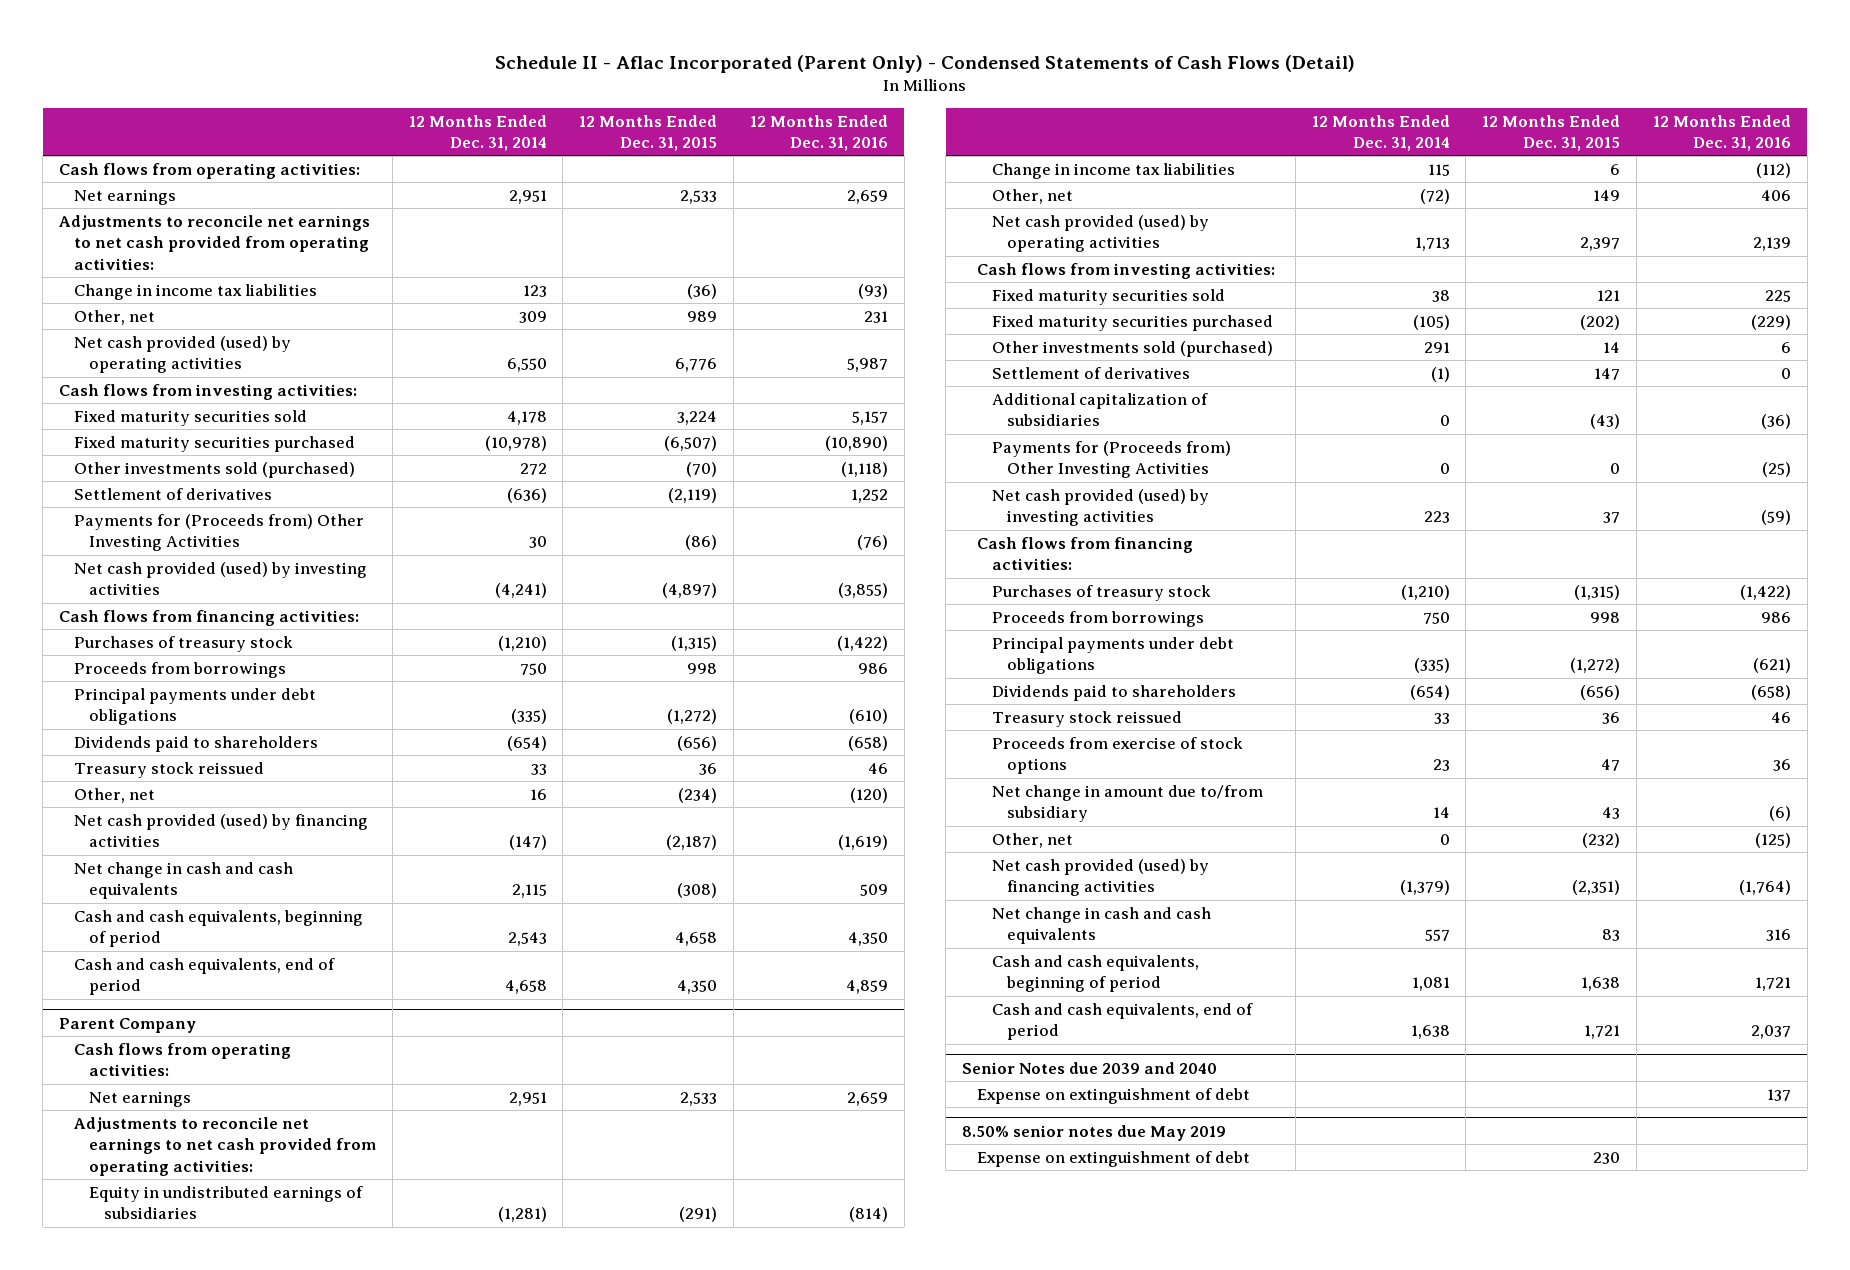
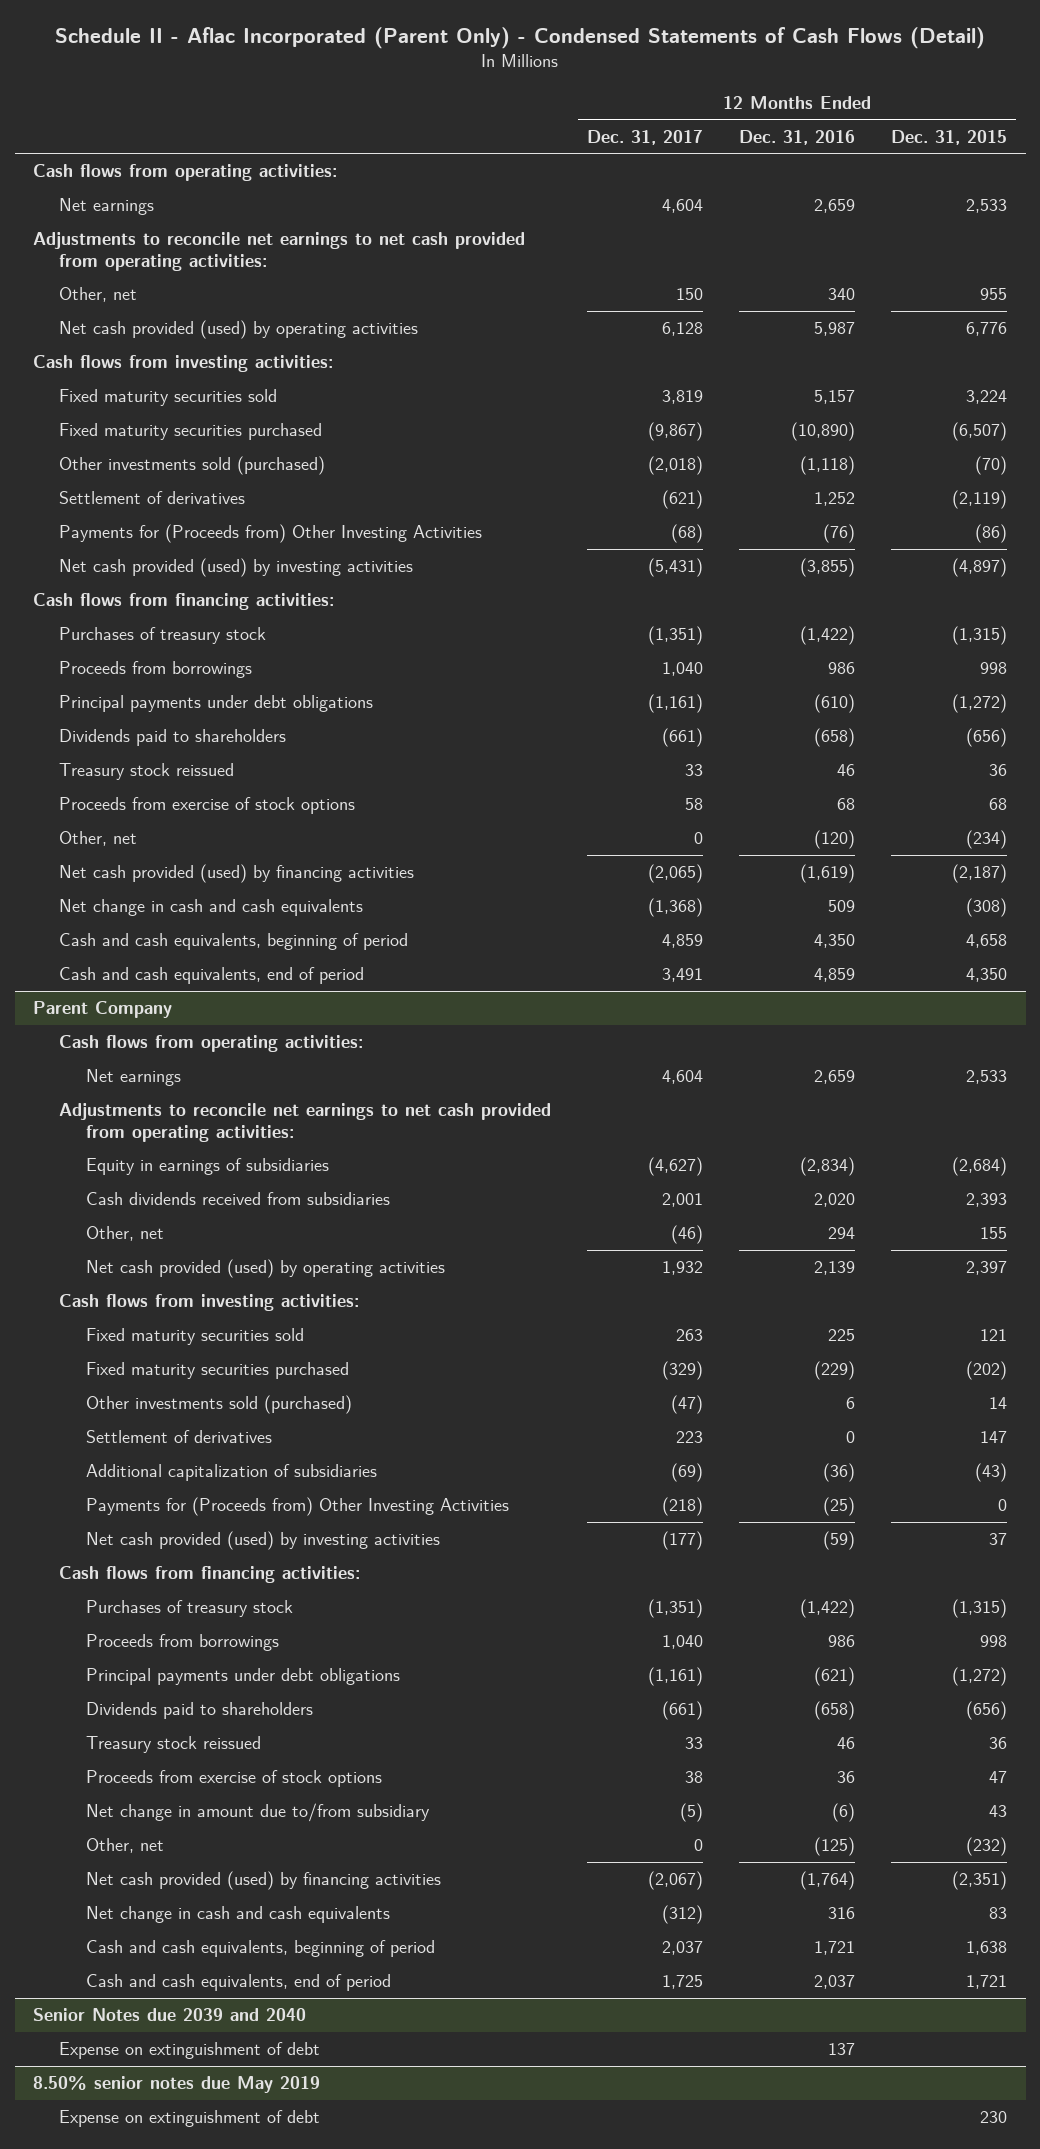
- | 12 Months Ended Dec. 31, 2014 | 12 Months Ended Dec. 31, 2015 | 12 Months Ended Dec. 31, 2016
+ | 12 Months Ended Dec. 31, 2017 | 12 Months Ended Dec. 31, 2016 | 12 Months Ended Dec. 31, 2015
- Change in income tax liabilities | 123 | (36) | (93)
- Other, net | 309 | 989 | 231
+ Other, net | 150 | 340 | 955
+ Proceeds from exercise of stock options | 58 | 68 | 68
@ Parent Company
- Equity in undistributed earnings of subsidiaries | (1,281) | (291) | (814)
- Change in income tax liabilities | 115 | 6 | (112)
- Other, net | (72) | 149 | 406
+ Equity in earnings of subsidiaries | (4,627) | (2,834) | (2,684)
+ Cash dividends received from subsidiaries | 2,001 | 2,020 | 2,393
+ Other, net | (46) | 294 | 155

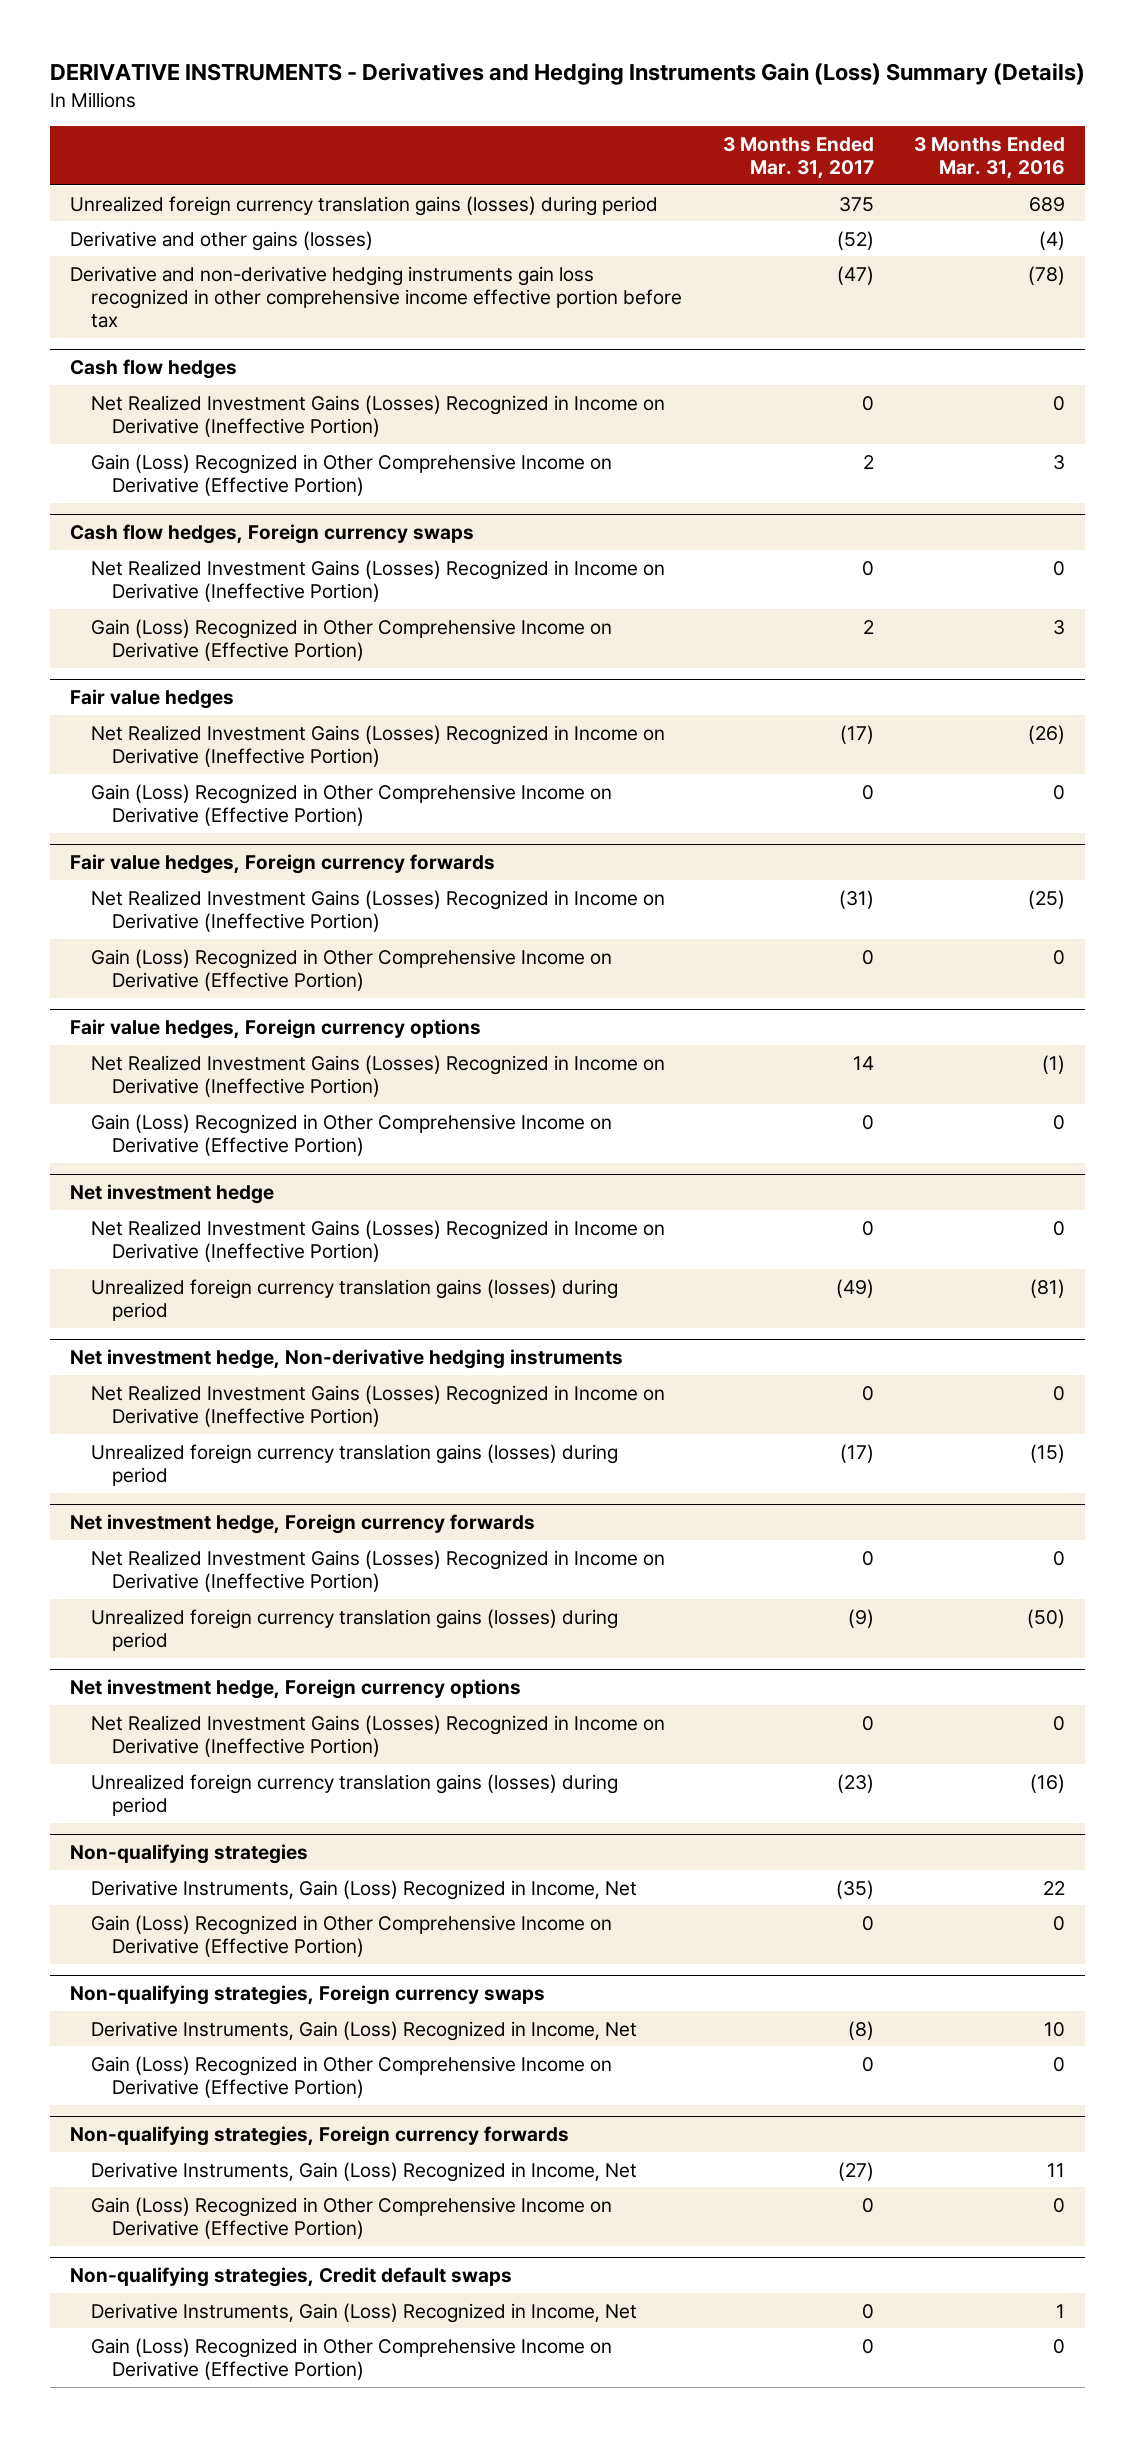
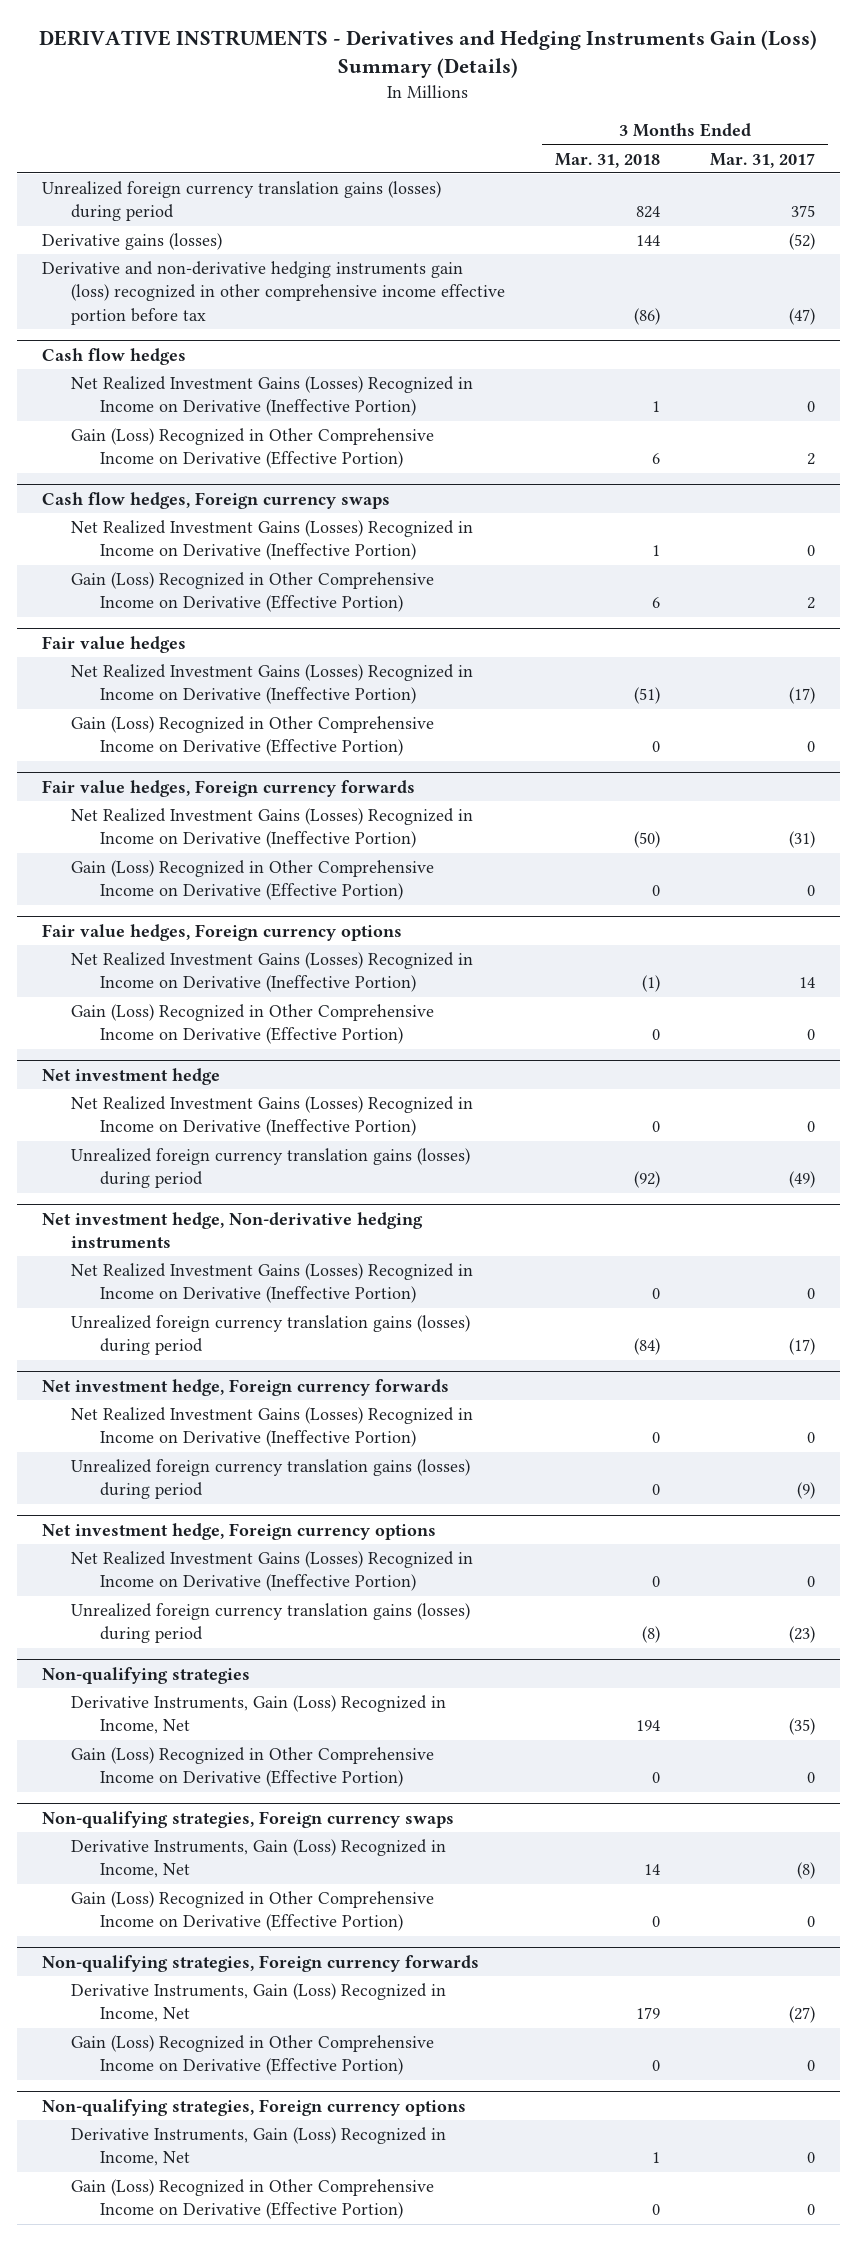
- | 3 Months Ended Mar. 31, 2017 | 3 Months Ended Mar. 31, 2016
+ | 3 Months Ended Mar. 31, 2018 | 3 Months Ended Mar. 31, 2017
- Derivative and other gains (losses) | (52) | (4)
- Derivative and non-derivative hedging instruments gain loss recognized in other comprehensive income effective portion before tax | (47) | (78)
+ Derivative gains (losses) | 144 | (52)
+ Derivative and non-derivative hedging instruments gain (loss) recognized in other comprehensive income effective portion before tax | (86) | (47)
- Non-qualifying strategies, Credit default swaps
+ Non-qualifying strategies, Foreign currency options

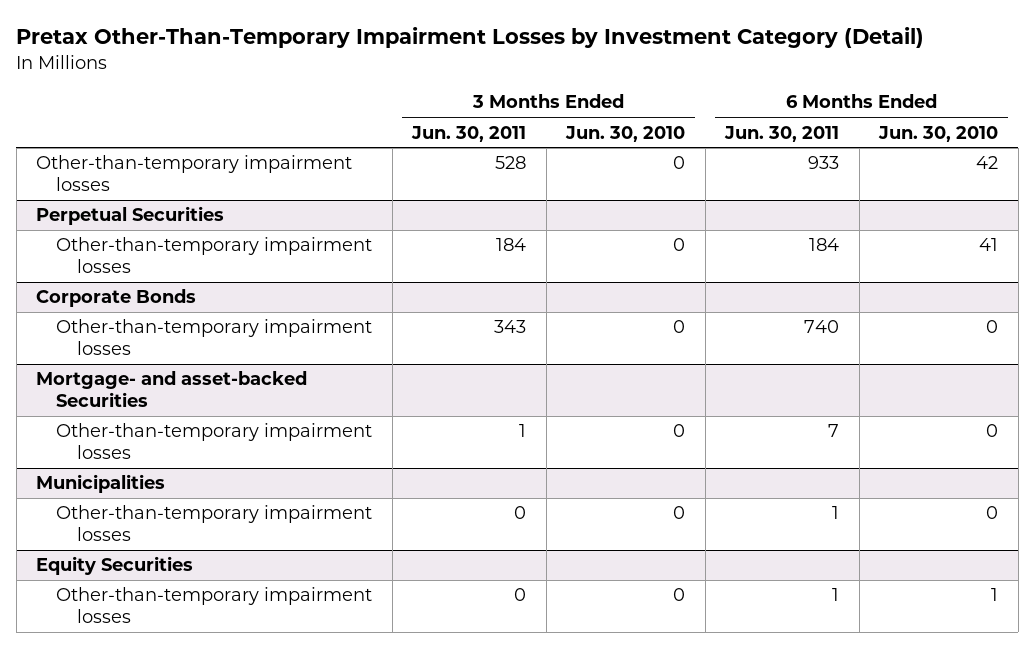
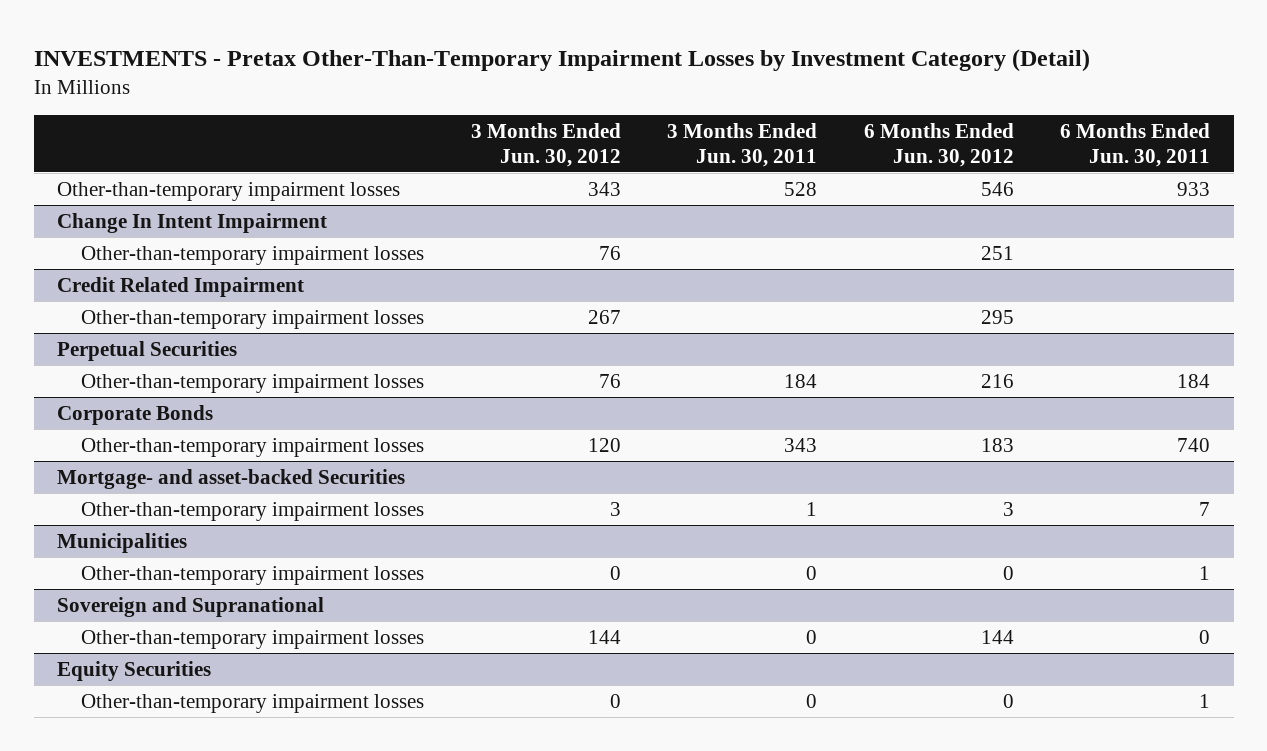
- Pretax Other-Than-Temporary Impairment Losses by Investment Category (Detail)
+ INVESTMENTS - Pretax Other-Than-Temporary Impairment Losses by Investment Category (Detail)
- | 3 Months Ended Jun. 30, 2011 | 3 Months Ended Jun. 30, 2010 | 6 Months Ended Jun. 30, 2011 | 6 Months Ended Jun. 30, 2010
+ | 3 Months Ended Jun. 30, 2012 | 3 Months Ended Jun. 30, 2011 | 6 Months Ended Jun. 30, 2012 | 6 Months Ended Jun. 30, 2011
+ Change In Intent Impairment
+ Other-than-temporary impairment losses | 76 | | 251 |
+ Credit Related Impairment
+ Other-than-temporary impairment losses | 267 | | 295 |
+ Sovereign and Supranational
+ Other-than-temporary impairment losses | 144 | 0 | 144 | 0

